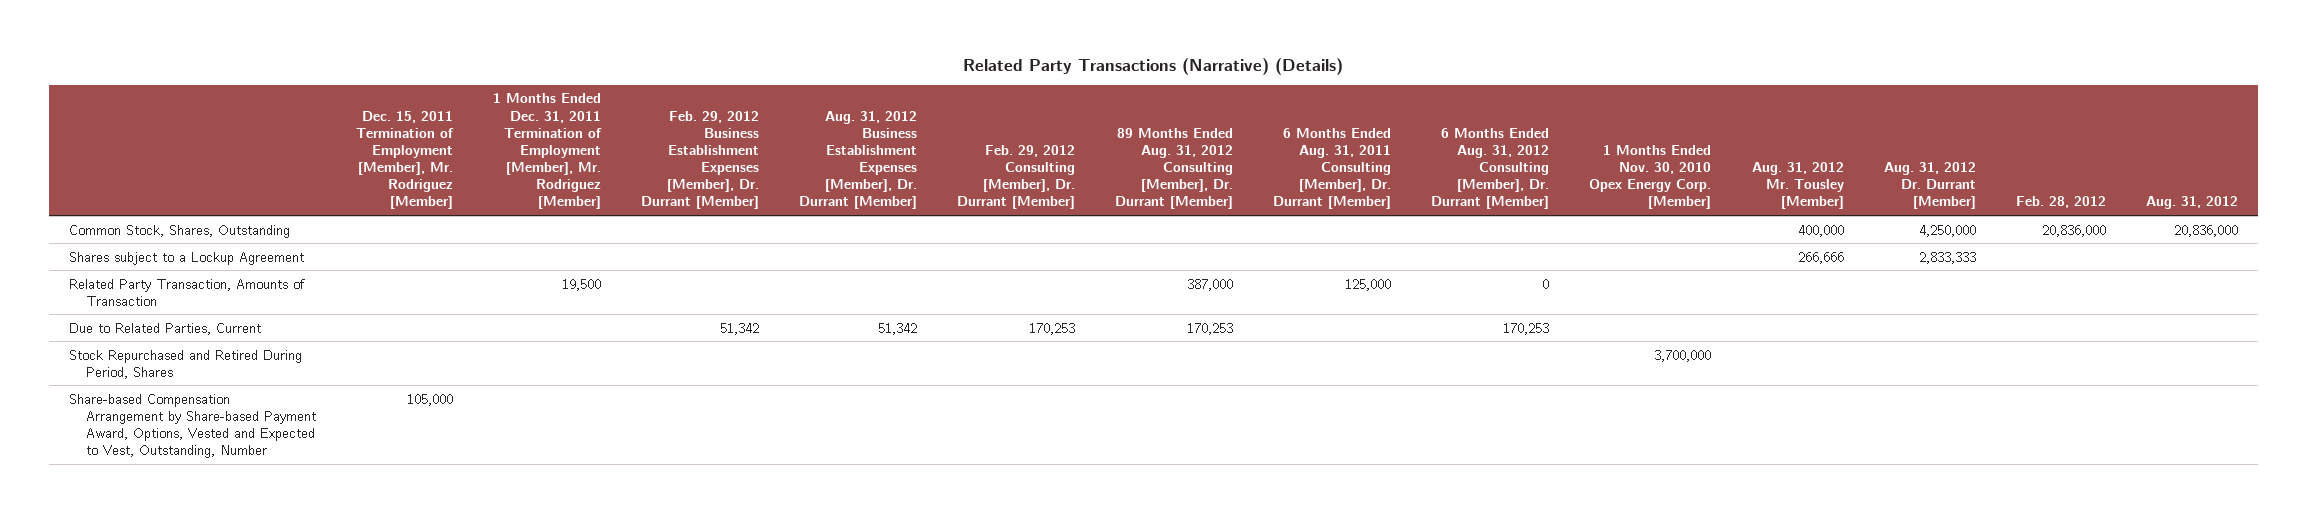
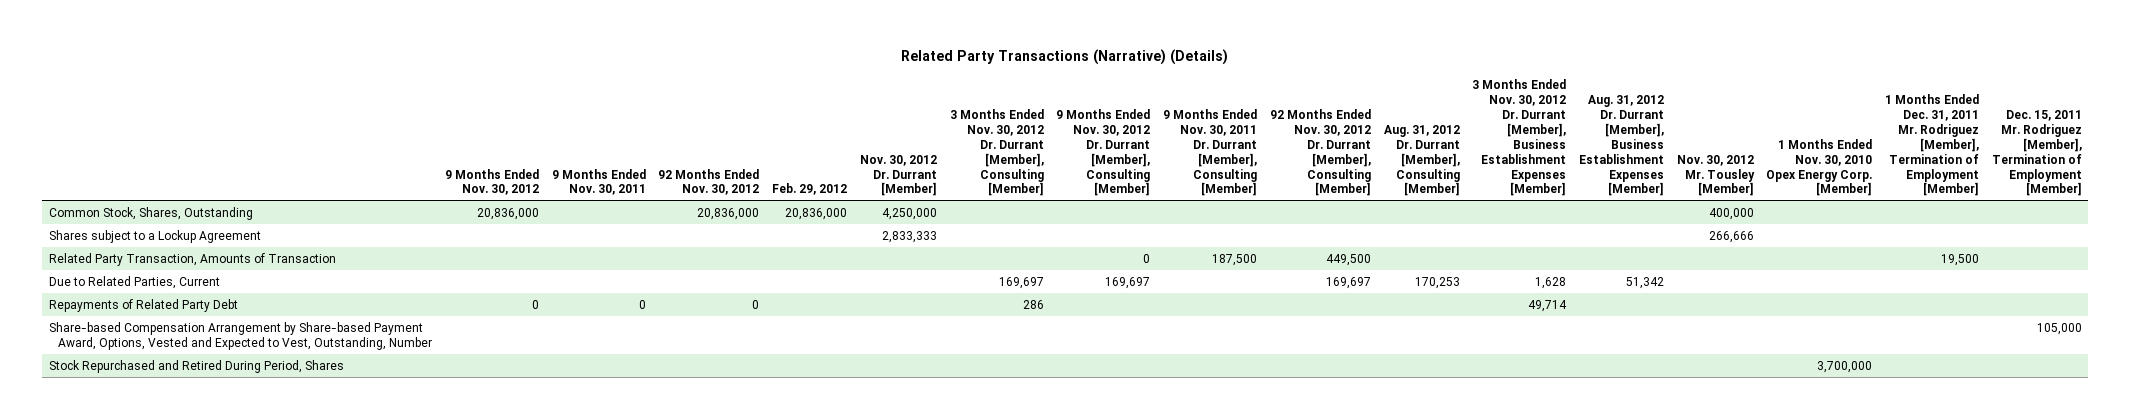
- | Dec. 15, 2011 Termination of Employment [Member], Mr. Rodriguez [Member] | 1 Months Ended Dec. 31, 2011 Termination of Employment [Member], Mr. Rodriguez [Member] | Feb. 29, 2012 Business Establishment Expenses [Member], Dr. Durrant [Member] | Aug. 31, 2012 Business Establishment Expenses [Member], Dr. Durrant [Member] | Feb. 29, 2012 Consulting [Member], Dr. Durrant [Member] | 89 Months Ended Aug. 31, 2012 Consulting [Member], Dr. Durrant [Member] | 6 Months Ended Aug. 31, 2011 Consulting [Member], Dr. Durrant [Member] | 6 Months Ended Aug. 31, 2012 Consulting [Member], Dr. Durrant [Member] | 1 Months Ended Nov. 30, 2010 Opex Energy Corp. [Member] | Aug. 31, 2012 Mr. Tousley [Member] | Aug. 31, 2012 Dr. Durrant [Member] | Feb. 28, 2012 | Aug. 31, 2012
+ | 9 Months Ended Nov. 30, 2012 | 9 Months Ended Nov. 30, 2011 | 92 Months Ended Nov. 30, 2012 | Feb. 29, 2012 | Nov. 30, 2012 Dr. Durrant [Member] | 3 Months Ended Nov. 30, 2012 Dr. Durrant [Member], Consulting [Member] | 9 Months Ended Nov. 30, 2012 Dr. Durrant [Member], Consulting [Member] | 9 Months Ended Nov. 30, 2011 Dr. Durrant [Member], Consulting [Member] | 92 Months Ended Nov. 30, 2012 Dr. Durrant [Member], Consulting [Member] | Aug. 31, 2012 Dr. Durrant [Member], Consulting [Member] | 3 Months Ended Nov. 30, 2012 Dr. Durrant [Member], Business Establishment Expenses [Member] | Aug. 31, 2012 Dr. Durrant [Member], Business Establishment Expenses [Member] | Nov. 30, 2012 Mr. Tousley [Member] | 1 Months Ended Nov. 30, 2010 Opex Energy Corp. [Member] | 1 Months Ended Dec. 31, 2011 Mr. Rodriguez [Member], Termination of Employment [Member] | Dec. 15, 2011 Mr. Rodriguez [Member], Termination of Employment [Member]
+ Repayments of Related Party Debt | 0 | 0 | 0 | | | 286 | | | | | 49,714 | | | | |
moved down: Stock Repurchased and Retired During Period, Shares | | | | | | | | | | | | | | 3,700,000 | |

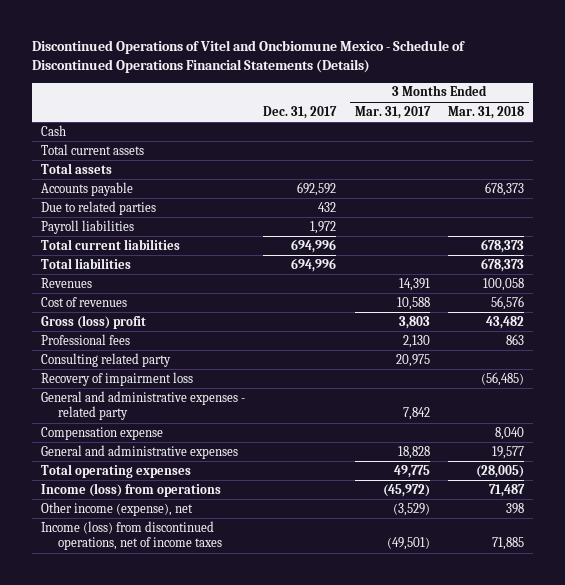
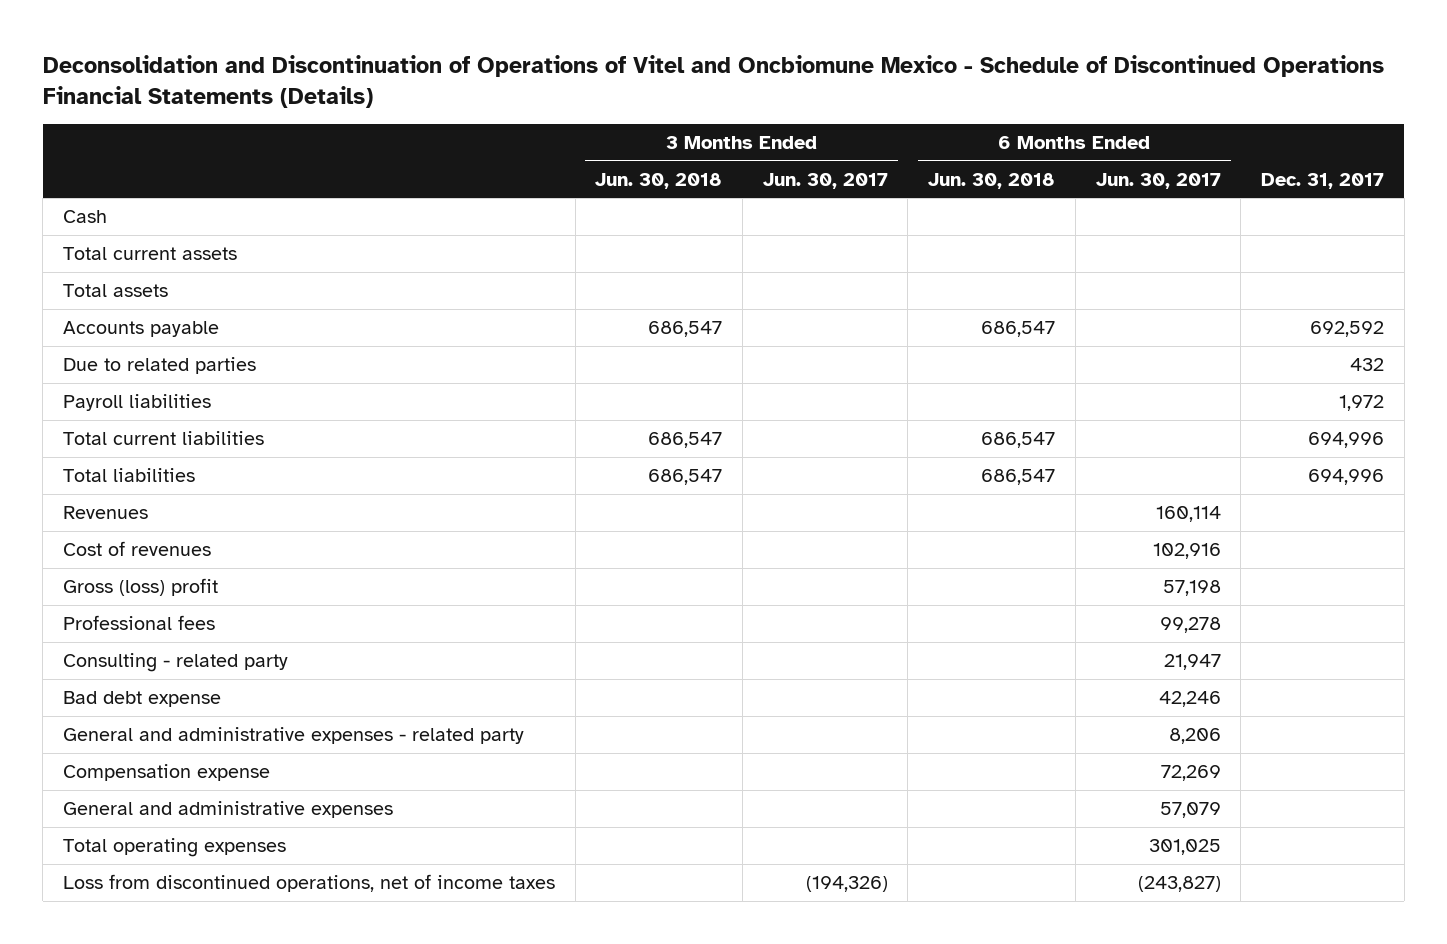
- Discontinued Operations of Vitel and Oncbiomune Mexico - Schedule of Discontinued Operations Financial Statements (Details)
+ Deconsolidation and Discontinuation of Operations of Vitel and Oncbiomune Mexico - Schedule of Discontinued Operations Financial Statements (Details)
- | Dec. 31, 2017 | 3 Months Ended Mar. 31, 2017 | 3 Months Ended Mar. 31, 2018
+ | 3 Months Ended Jun. 30, 2018 | 3 Months Ended Jun. 30, 2017 | 6 Months Ended Jun. 30, 2018 | 6 Months Ended Jun. 30, 2017 | Dec. 31, 2017
- Consulting related party | | 20,975 |
- Recovery of impairment loss | | | (56,485)
+ Consulting - related party | | | | 21,947 |
+ Bad debt expense | | | | 42,246 |
- Income (loss) from operations | | (45,972) | 71,487
- Other income (expense), net | | (3,529) | 398
- Income (loss) from discontinued operations, net of income taxes | | (49,501) | 71,885
+ Loss from discontinued operations, net of income taxes | | (194,326) | | (243,827) |

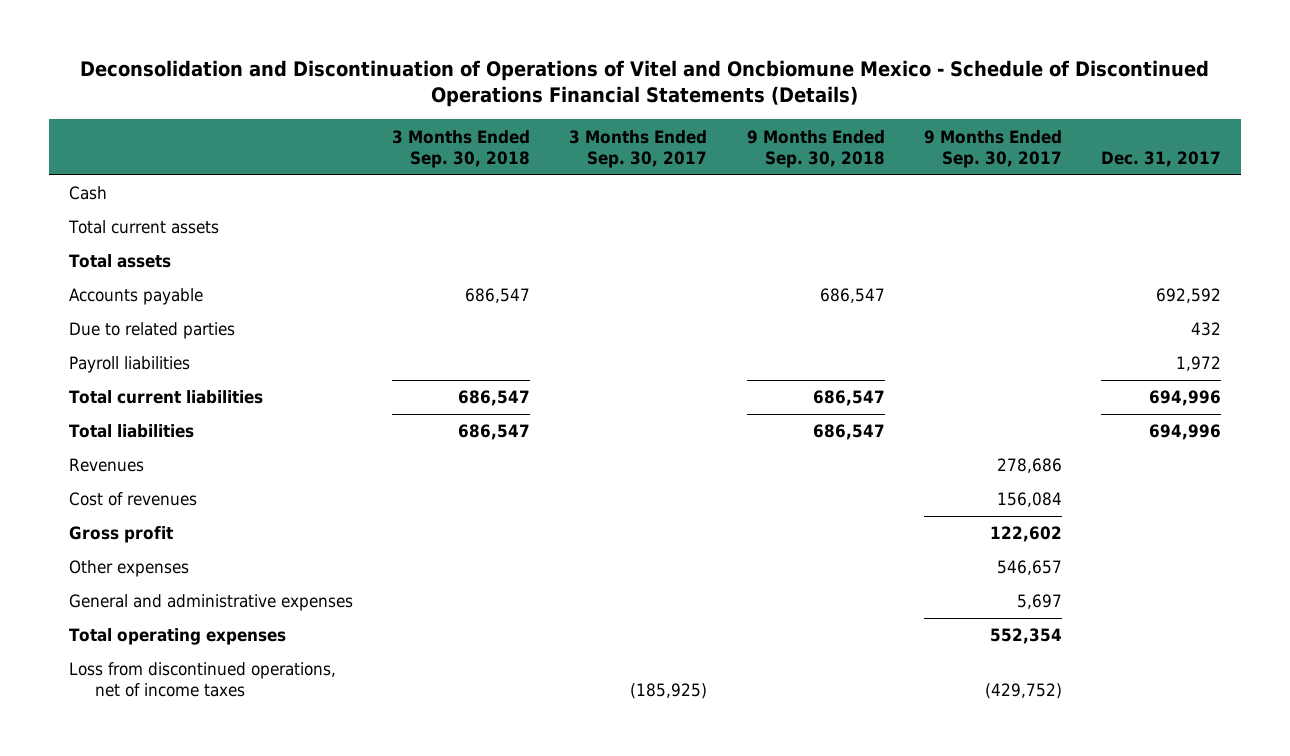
- | 3 Months Ended Jun. 30, 2018 | 3 Months Ended Jun. 30, 2017 | 6 Months Ended Jun. 30, 2018 | 6 Months Ended Jun. 30, 2017 | Dec. 31, 2017
+ | 3 Months Ended Sep. 30, 2018 | 3 Months Ended Sep. 30, 2017 | 9 Months Ended Sep. 30, 2018 | 9 Months Ended Sep. 30, 2017 | Dec. 31, 2017
- Gross (loss) profit | | | | 57,198 |
- Professional fees | | | | 99,278 |
- Consulting - related party | | | | 21,947 |
- Bad debt expense | | | | 42,246 |
- General and administrative expenses - related party | | | | 8,206 |
- Compensation expense | | | | 72,269 |
+ Gross profit | | | | 122,602 |
+ Other expenses | | | | 546,657 |

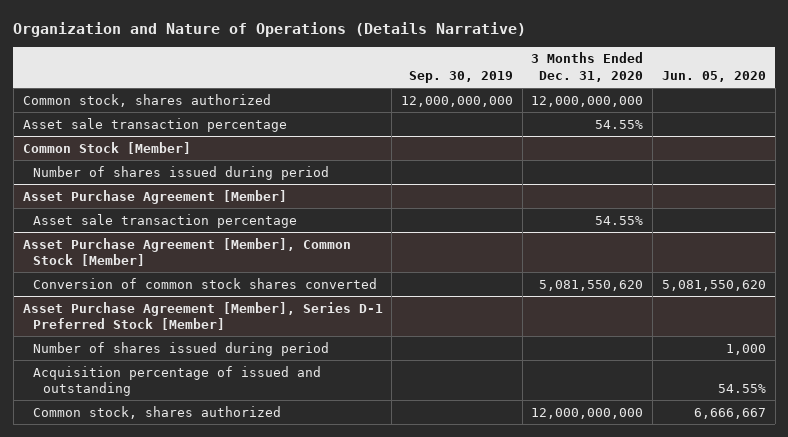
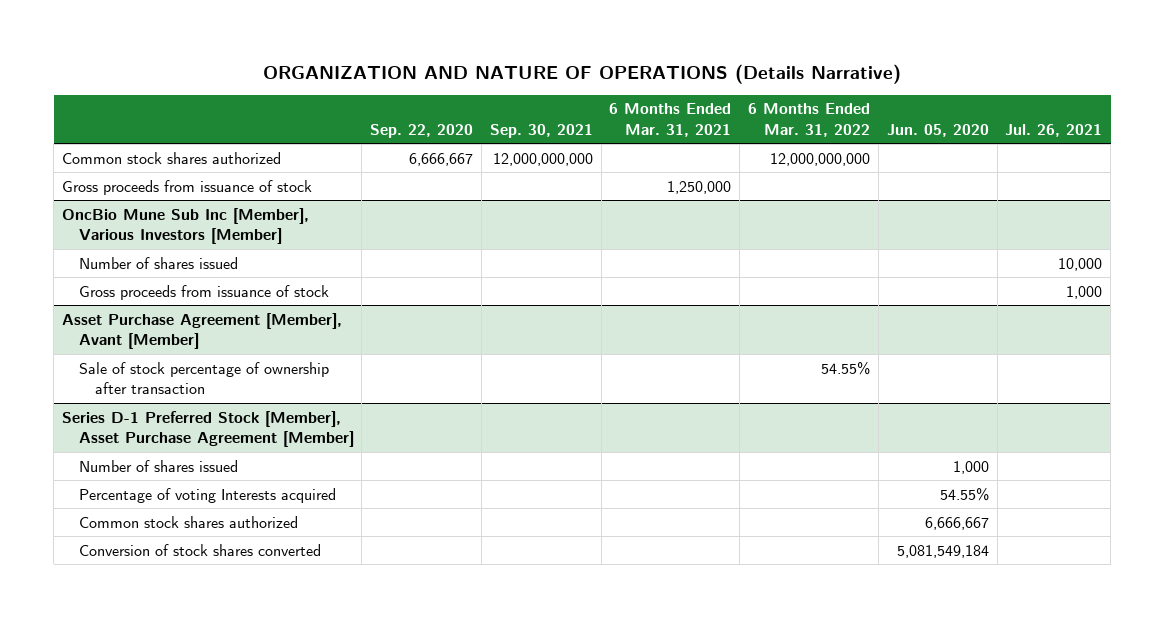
- Organization and Nature of Operations (Details Narrative)
+ ORGANIZATION AND NATURE OF OPERATIONS (Details Narrative)
- | Sep. 30, 2019 | 3 Months Ended Dec. 31, 2020 | Jun. 05, 2020
+ | Sep. 22, 2020 | Sep. 30, 2021 | 6 Months Ended Mar. 31, 2021 | 6 Months Ended Mar. 31, 2022 | Jun. 05, 2020 | Jul. 26, 2021
- Common stock, shares authorized | 12,000,000,000 | 12,000,000,000 |
- Asset sale transaction percentage | | 54.55% |
- Common Stock [Member]
- Number of shares issued during period
- Asset Purchase Agreement [Member]
- Asset sale transaction percentage | | 54.55% |
- Asset Purchase Agreement [Member], Common Stock [Member]
- Conversion of common stock shares converted | | 5,081,550,620 | 5,081,550,620
- Asset Purchase Agreement [Member], Series D-1 Preferred Stock [Member]
- Number of shares issued during period | | | 1,000
- Acquisition percentage of issued and outstanding | | | 54.55%
- Common stock, shares authorized | | 12,000,000,000 | 6,666,667
+ Common stock shares authorized | 6,666,667 | 12,000,000,000 | | 12,000,000,000 | |
+ Gross proceeds from issuance of stock | | | 1,250,000 | | |
+ OncBio Mune Sub Inc [Member], Various Investors [Member]
+ Number of shares issued | | | | | | 10,000
+ Gross proceeds from issuance of stock | | | | | | 1,000
+ Asset Purchase Agreement [Member], Avant [Member]
+ Sale of stock percentage of ownership after transaction | | | | 54.55% | |
+ Series D-1 Preferred Stock [Member], Asset Purchase Agreement [Member]
+ Number of shares issued | | | | | 1,000 |
+ Percentage of voting Interests acquired | | | | | 54.55% |
+ Common stock shares authorized | | | | | 6,666,667 |
+ Conversion of stock shares converted | | | | | 5,081,549,184 |

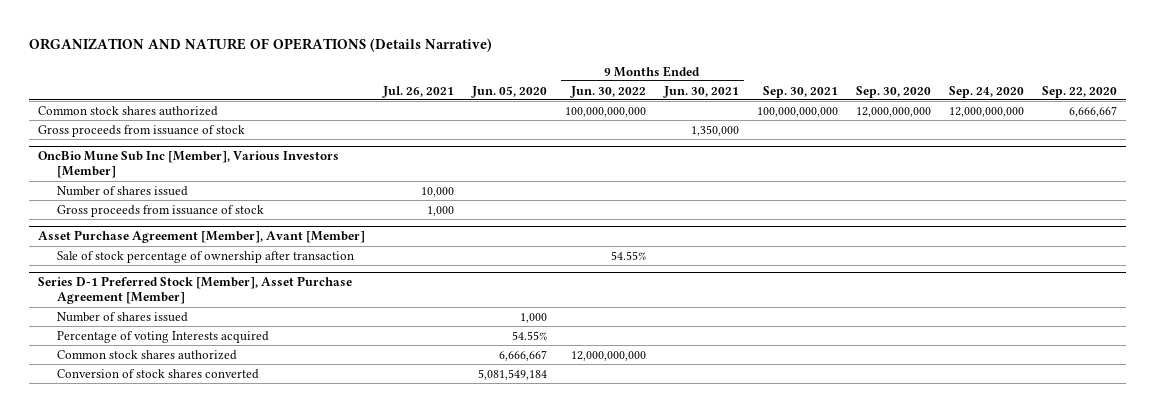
- | Sep. 22, 2020 | Sep. 30, 2021 | 6 Months Ended Mar. 31, 2021 | 6 Months Ended Mar. 31, 2022 | Jun. 05, 2020 | Jul. 26, 2021
+ | Jul. 26, 2021 | Jun. 05, 2020 | 9 Months Ended Jun. 30, 2022 | 9 Months Ended Jun. 30, 2021 | Sep. 30, 2021 | Sep. 30, 2020 | Sep. 24, 2020 | Sep. 22, 2020
- Common stock shares authorized | 6,666,667 | 12,000,000,000 | | 12,000,000,000 | |
+ Common stock shares authorized | | | 100,000,000,000 | | 100,000,000,000 | 12,000,000,000 | 12,000,000,000 | 6,666,667

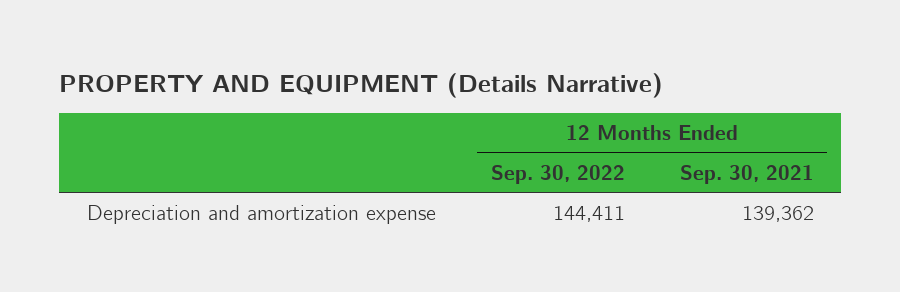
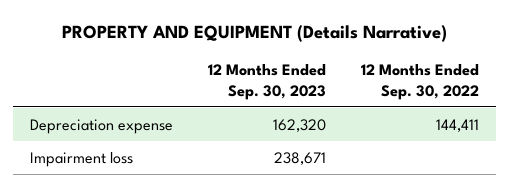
- | 12 Months Ended Sep. 30, 2022 | 12 Months Ended Sep. 30, 2021
+ | 12 Months Ended Sep. 30, 2023 | 12 Months Ended Sep. 30, 2022
- Depreciation and amortization expense | 144,411 | 139,362
+ Depreciation expense | 162,320 | 144,411
+ Impairment loss | 238,671 |

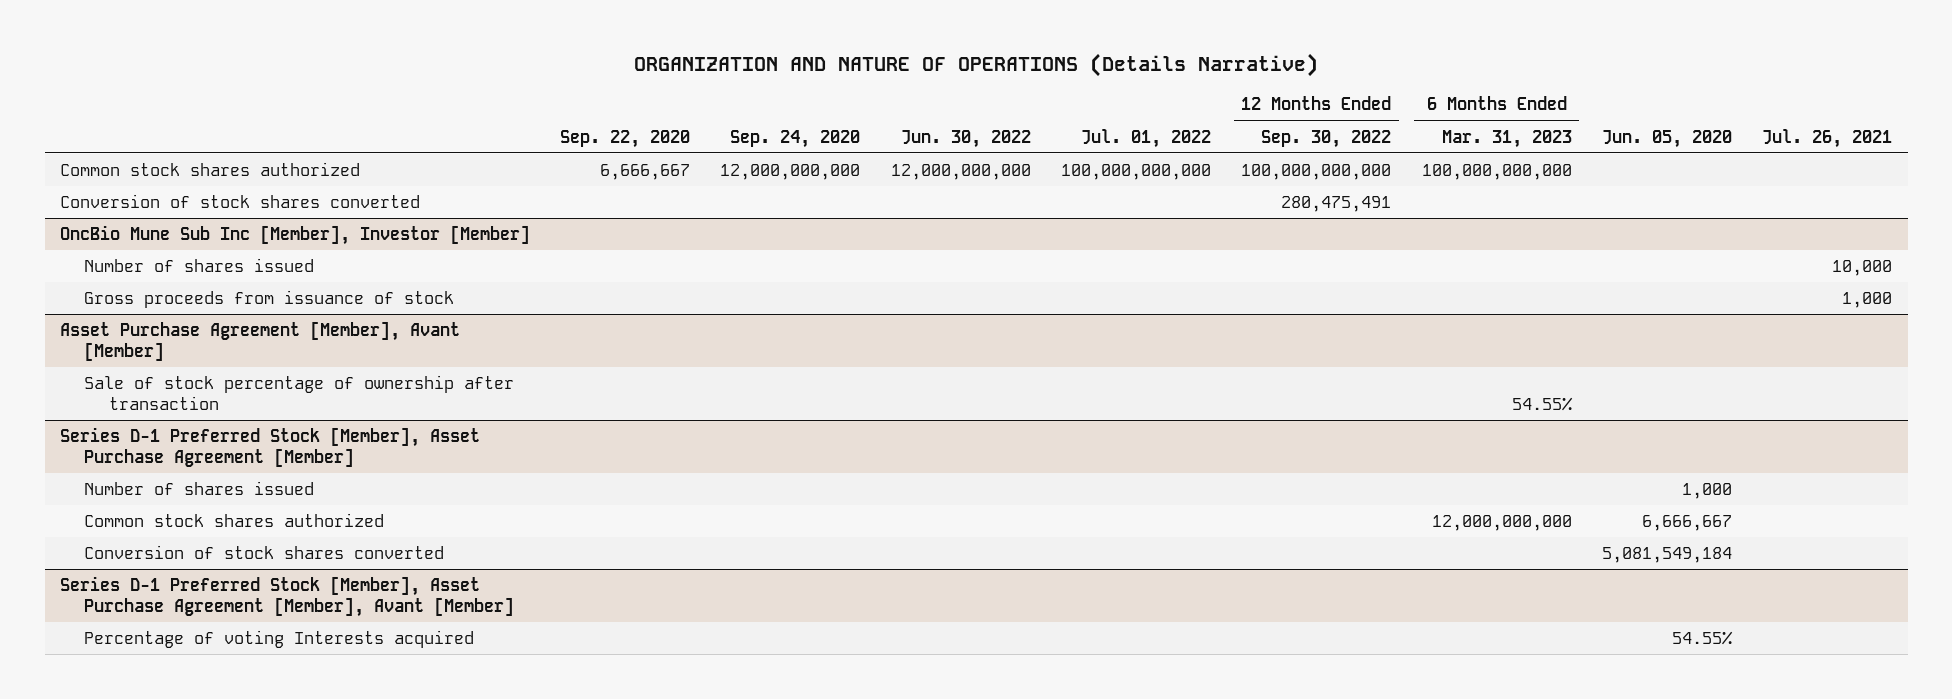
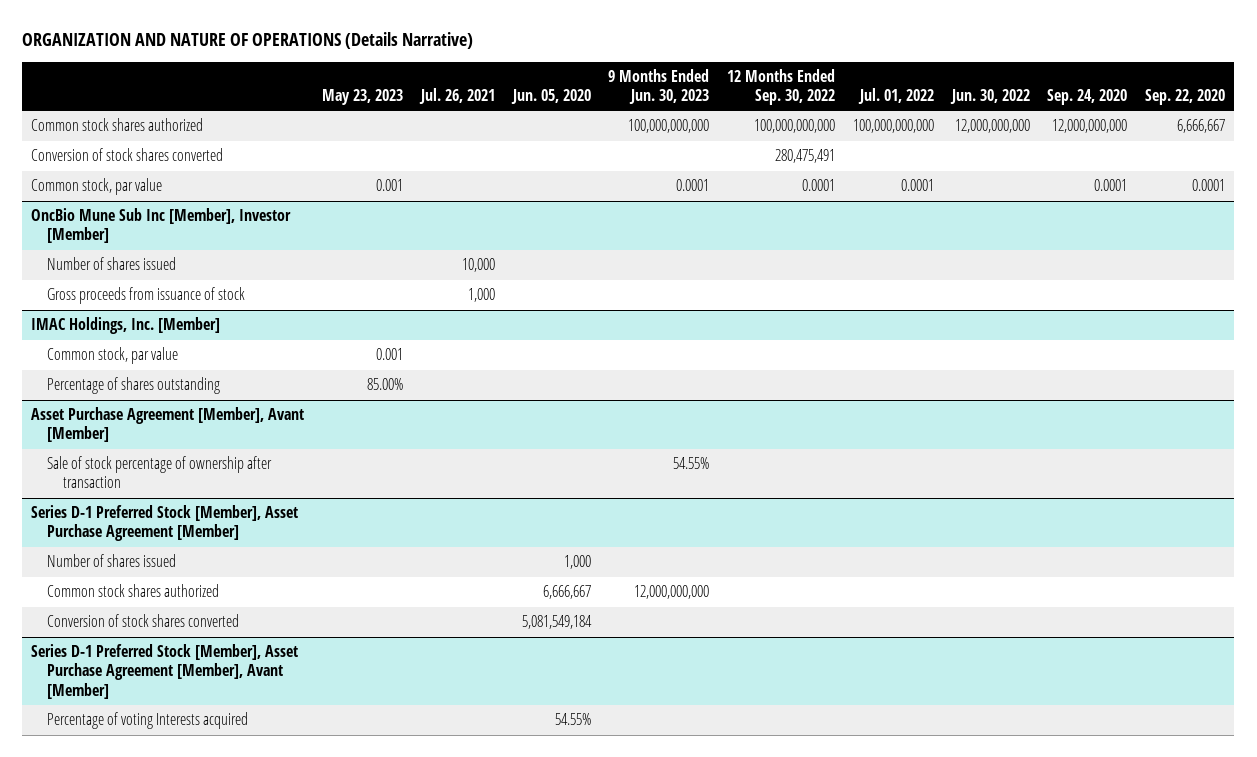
- | Sep. 22, 2020 | Sep. 24, 2020 | Jun. 30, 2022 | Jul. 01, 2022 | 12 Months Ended Sep. 30, 2022 | 6 Months Ended Mar. 31, 2023 | Jun. 05, 2020 | Jul. 26, 2021
+ | May 23, 2023 | Jul. 26, 2021 | Jun. 05, 2020 | 9 Months Ended Jun. 30, 2023 | 12 Months Ended Sep. 30, 2022 | Jul. 01, 2022 | Jun. 30, 2022 | Sep. 24, 2020 | Sep. 22, 2020
+ Common stock, par value | 0.001 | | | 0.0001 | 0.0001 | 0.0001 | | 0.0001 | 0.0001
+ IMAC Holdings, Inc. [Member]
+ Common stock, par value | 0.001 | | | | | | | |
+ Percentage of shares outstanding | 85.00% | | | | | | | |

